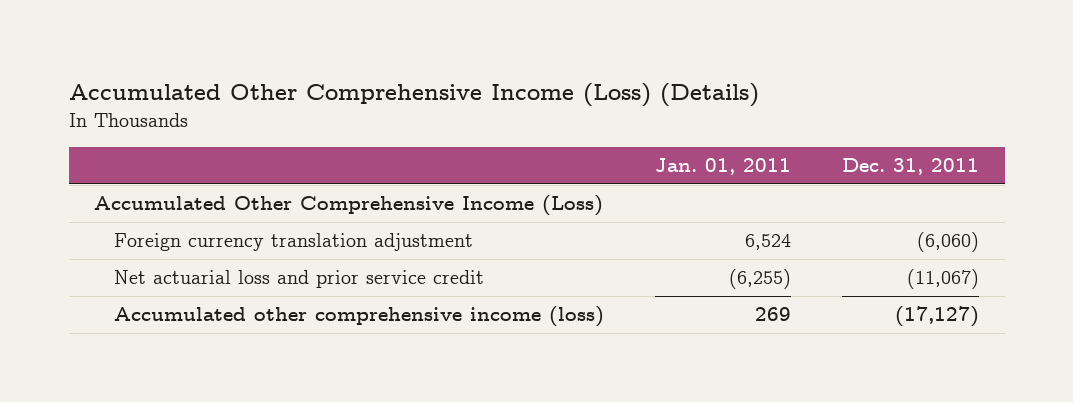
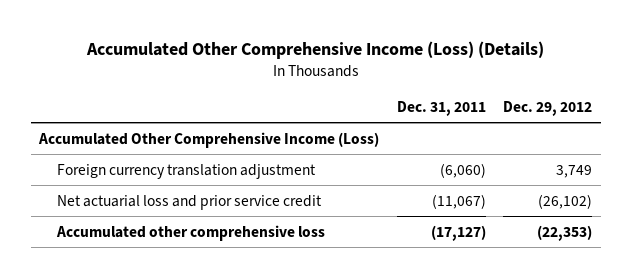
- | Jan. 01, 2011 | Dec. 31, 2011
+ | Dec. 31, 2011 | Dec. 29, 2012
- Accumulated other comprehensive income (loss) | 269 | (17,127)
+ Accumulated other comprehensive loss | (17,127) | (22,353)

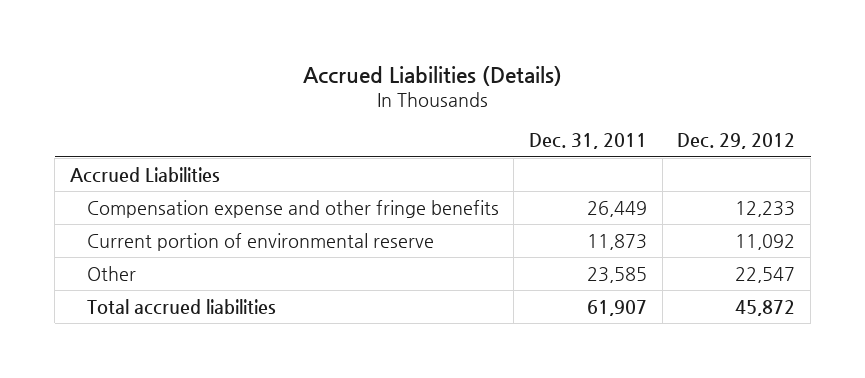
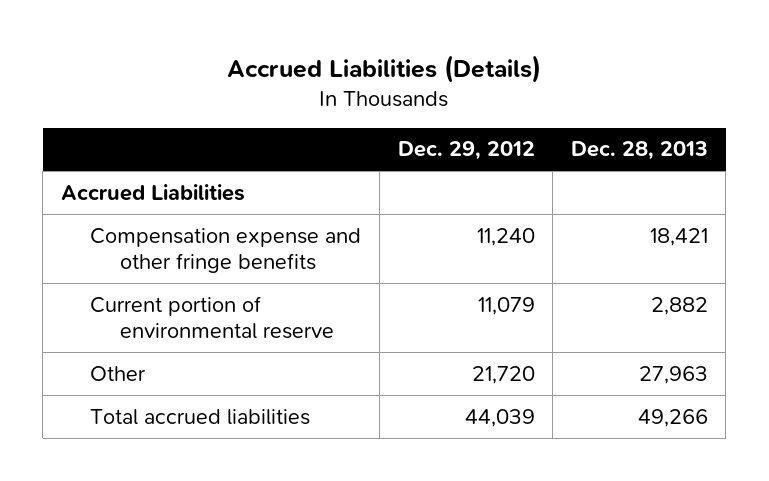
- | Dec. 31, 2011 | Dec. 29, 2012
+ | Dec. 29, 2012 | Dec. 28, 2013
- Compensation expense and other fringe benefits | 26,449 | 12,233
- Current portion of environmental reserve | 11,873 | 11,092
- Other | 23,585 | 22,547
- Total accrued liabilities | 61,907 | 45,872
+ Compensation expense and other fringe benefits | 11,240 | 18,421
+ Current portion of environmental reserve | 11,079 | 2,882
+ Other | 21,720 | 27,963
+ Total accrued liabilities | 44,039 | 49,266

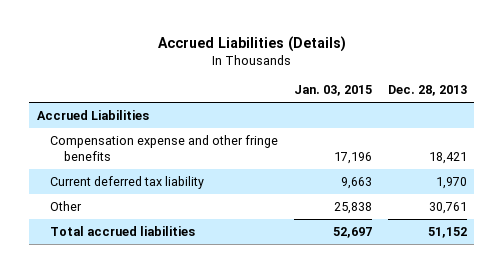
- | Dec. 29, 2012 | Dec. 28, 2013
+ | Jan. 03, 2015 | Dec. 28, 2013
- Current portion of environmental reserve | 11,079 | 2,882
- Other | 21,720 | 27,963
- Total accrued liabilities | 44,039 | 49,266
+ Current deferred tax liability | 9,663 | 1,970
+ Other | 25,838 | 30,761
+ Total accrued liabilities | 52,697 | 51,152

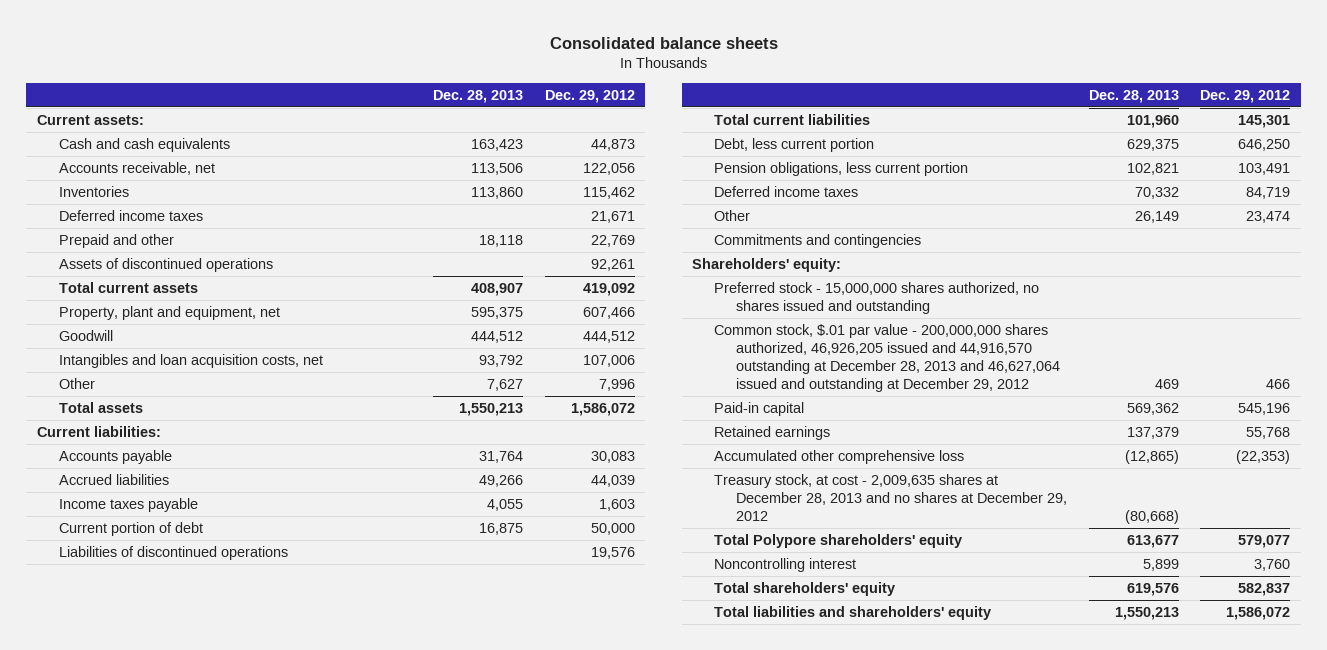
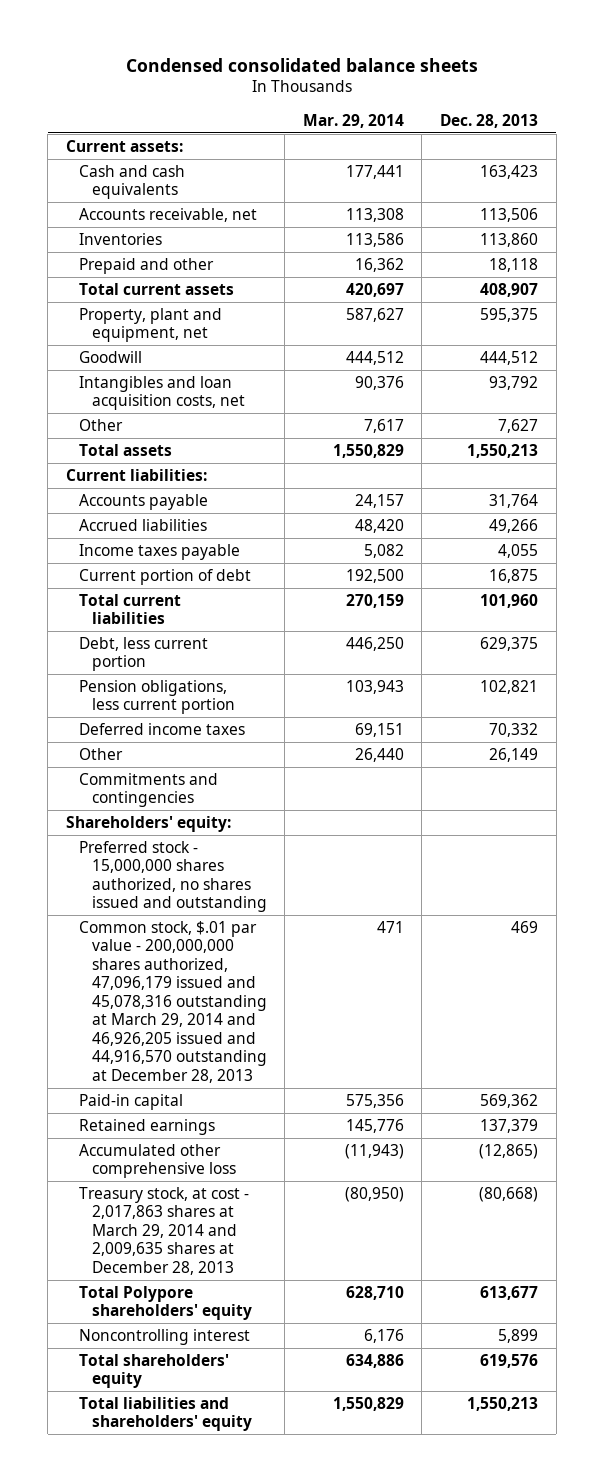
- Consolidated balance sheets
+ Condensed consolidated balance sheets
- | Dec. 28, 2013 | Dec. 29, 2012
+ | Mar. 29, 2014 | Dec. 28, 2013
- Deferred income taxes | | 21,671
- Assets of discontinued operations | | 92,261
- Liabilities of discontinued operations | | 19,576
- Common stock, $.01 par value - 200,000,000 shares authorized, 46,926,205 issued and 44,916,570 outstanding at December 28, 2013 and 46,627,064 issued and outstanding at December 29, 2012 | 469 | 466
+ Common stock, $.01 par value - 200,000,000 shares authorized, 47,096,179 issued and 45,078,316 outstanding at March 29, 2014 and 46,926,205 issued and 44,916,570 outstanding at December 28, 2013 | 471 | 469
- Treasury stock, at cost - 2,009,635 shares at December 28, 2013 and no shares at December 29, 2012 | (80,668) |
+ Treasury stock, at cost - 2,017,863 shares at March 29, 2014 and 2,009,635 shares at December 28, 2013 | (80,950) | (80,668)

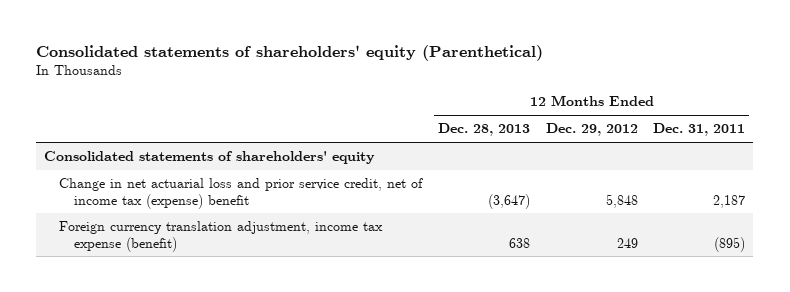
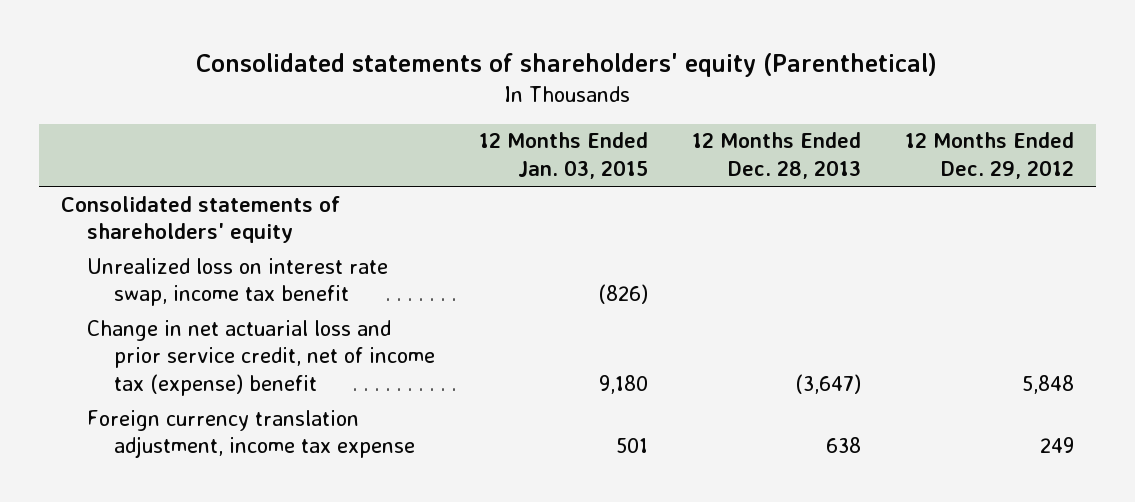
- | 12 Months Ended Dec. 28, 2013 | 12 Months Ended Dec. 29, 2012 | 12 Months Ended Dec. 31, 2011
+ | 12 Months Ended Jan. 03, 2015 | 12 Months Ended Dec. 28, 2013 | 12 Months Ended Dec. 29, 2012
+ Unrealized loss on interest rate swap, income tax benefit | (826) | |
- Foreign currency translation adjustment, income tax expense (benefit) | 638 | 249 | (895)
+ Foreign currency translation adjustment, income tax expense | 501 | 638 | 249

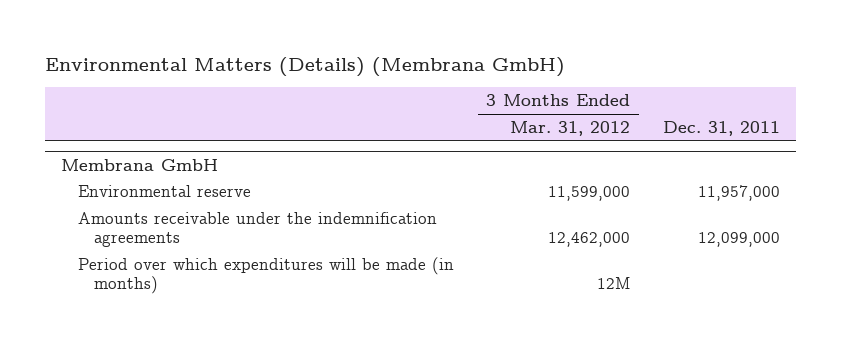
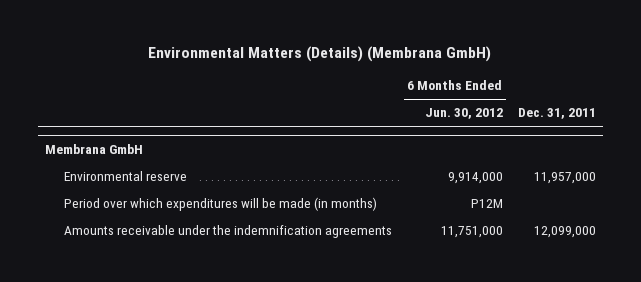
- | 3 Months Ended Mar. 31, 2012 | Dec. 31, 2011
+ | 6 Months Ended Jun. 30, 2012 | Dec. 31, 2011
@ Membrana GmbH
moved down: Amounts receivable under the indemnification agreements | 11,751,000 | 12,099,000

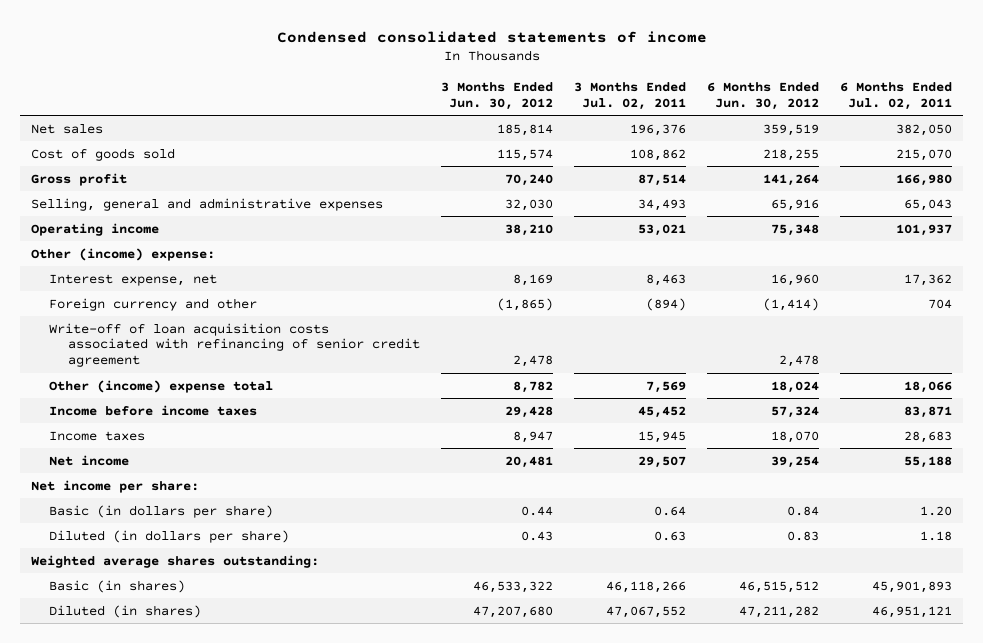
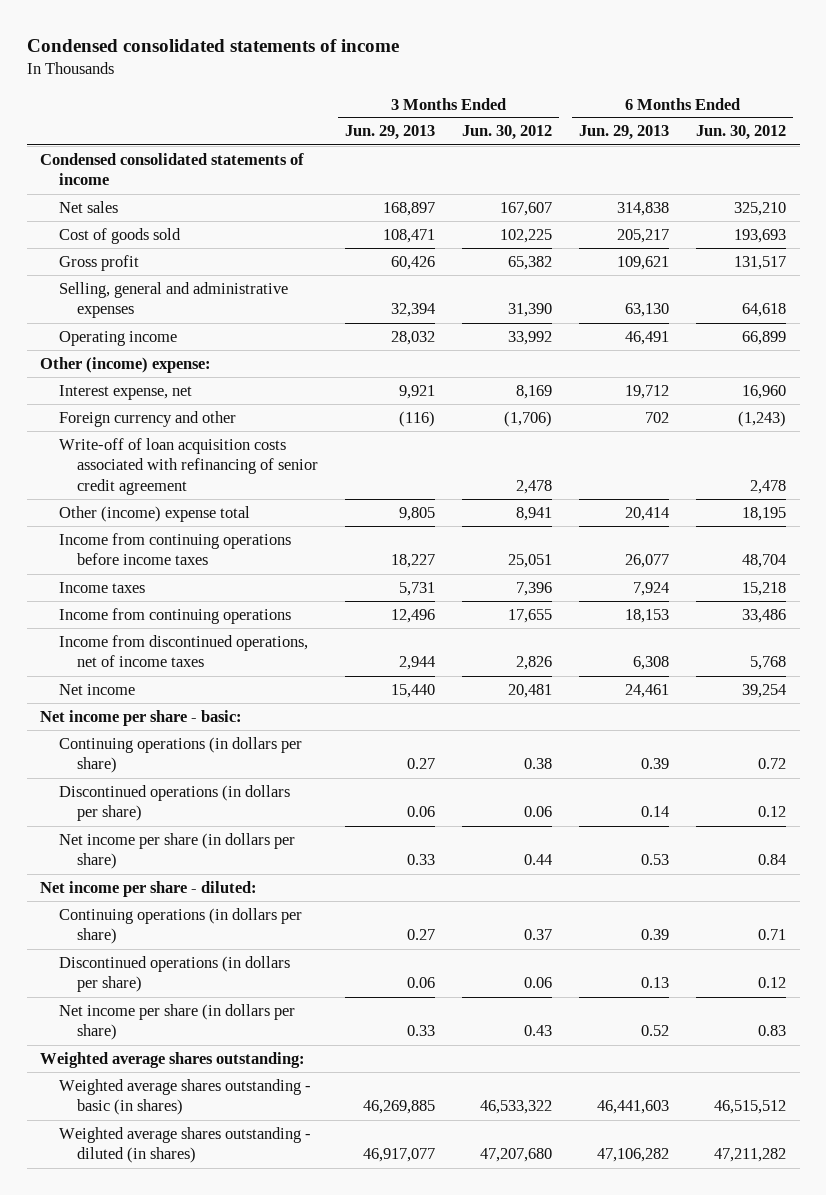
- | 3 Months Ended Jun. 30, 2012 | 3 Months Ended Jul. 02, 2011 | 6 Months Ended Jun. 30, 2012 | 6 Months Ended Jul. 02, 2011
+ | 3 Months Ended Jun. 29, 2013 | 3 Months Ended Jun. 30, 2012 | 6 Months Ended Jun. 29, 2013 | 6 Months Ended Jun. 30, 2012
- Net sales | 185,814 | 196,376 | 359,519 | 382,050
- Cost of goods sold | 115,574 | 108,862 | 218,255 | 215,070
- Gross profit | 70,240 | 87,514 | 141,264 | 166,980
- Selling, general and administrative expenses | 32,030 | 34,493 | 65,916 | 65,043
- Operating income | 38,210 | 53,021 | 75,348 | 101,937
+ Condensed consolidated statements of income
+ Net sales | 168,897 | 167,607 | 314,838 | 325,210
+ Cost of goods sold | 108,471 | 102,225 | 205,217 | 193,693
+ Gross profit | 60,426 | 65,382 | 109,621 | 131,517
+ Selling, general and administrative expenses | 32,394 | 31,390 | 63,130 | 64,618
+ Operating income | 28,032 | 33,992 | 46,491 | 66,899
- Foreign currency and other | (1,865) | (894) | (1,414) | 704
+ Foreign currency and other | (116) | (1,706) | 702 | (1,243)
- Other (income) expense total | 8,782 | 7,569 | 18,024 | 18,066
- Income before income taxes | 29,428 | 45,452 | 57,324 | 83,871
- Income taxes | 8,947 | 15,945 | 18,070 | 28,683
+ Other (income) expense total | 9,805 | 8,941 | 20,414 | 18,195
+ Income from continuing operations before income taxes | 18,227 | 25,051 | 26,077 | 48,704
+ Income taxes | 5,731 | 7,396 | 7,924 | 15,218
+ Income from continuing operations | 12,496 | 17,655 | 18,153 | 33,486
+ Income from discontinued operations, net of income taxes | 2,944 | 2,826 | 6,308 | 5,768
- Net income per share:
- Basic (in dollars per share) | 0.44 | 0.64 | 0.84 | 1.20
- Diluted (in dollars per share) | 0.43 | 0.63 | 0.83 | 1.18
+ Net income per share - basic:
+ Continuing operations (in dollars per share) | 0.27 | 0.38 | 0.39 | 0.72
+ Discontinued operations (in dollars per share) | 0.06 | 0.06 | 0.14 | 0.12
+ Net income per share (in dollars per share) | 0.33 | 0.44 | 0.53 | 0.84
+ Net income per share - diluted:
+ Continuing operations (in dollars per share) | 0.27 | 0.37 | 0.39 | 0.71
+ Discontinued operations (in dollars per share) | 0.06 | 0.06 | 0.13 | 0.12
+ Net income per share (in dollars per share) | 0.33 | 0.43 | 0.52 | 0.83
- Basic (in shares) | 46,533,322 | 46,118,266 | 46,515,512 | 45,901,893
- Diluted (in shares) | 47,207,680 | 47,067,552 | 47,211,282 | 46,951,121
+ Weighted average shares outstanding - basic (in shares) | 46,269,885 | 46,533,322 | 46,441,603 | 46,515,512
+ Weighted average shares outstanding - diluted (in shares) | 46,917,077 | 47,207,680 | 47,106,282 | 47,211,282

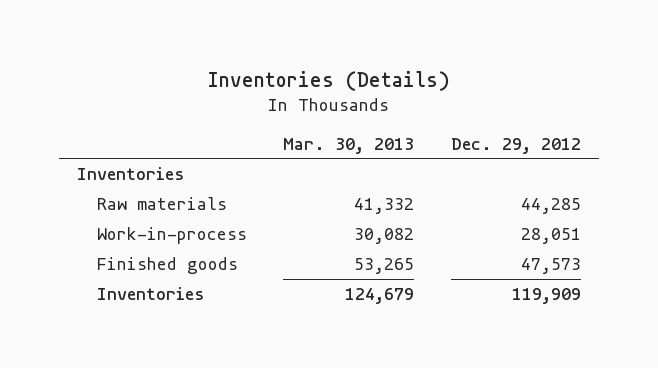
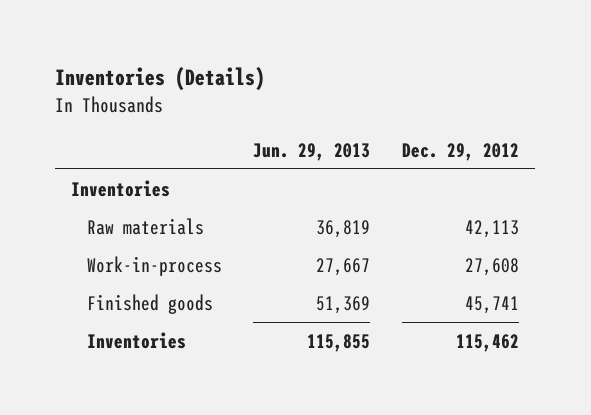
- | Mar. 30, 2013 | Dec. 29, 2012
+ | Jun. 29, 2013 | Dec. 29, 2012
- Raw materials | 41,332 | 44,285
- Work-in-process | 30,082 | 28,051
- Finished goods | 53,265 | 47,573
- Inventories | 124,679 | 119,909
+ Raw materials | 36,819 | 42,113
+ Work-in-process | 27,667 | 27,608
+ Finished goods | 51,369 | 45,741
+ Inventories | 115,855 | 115,462

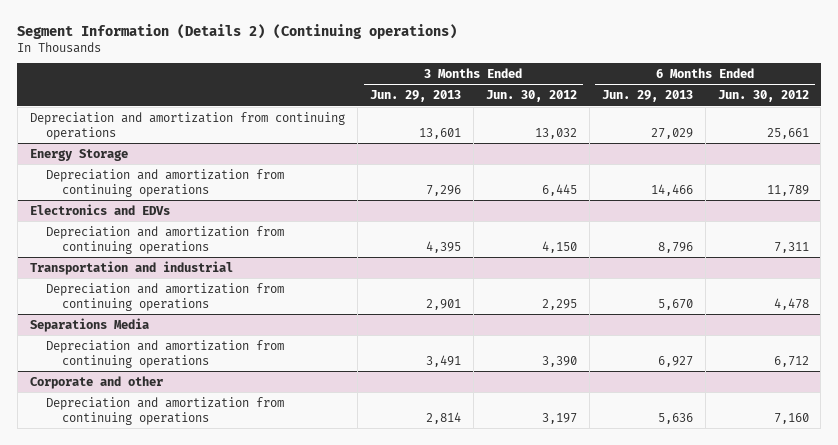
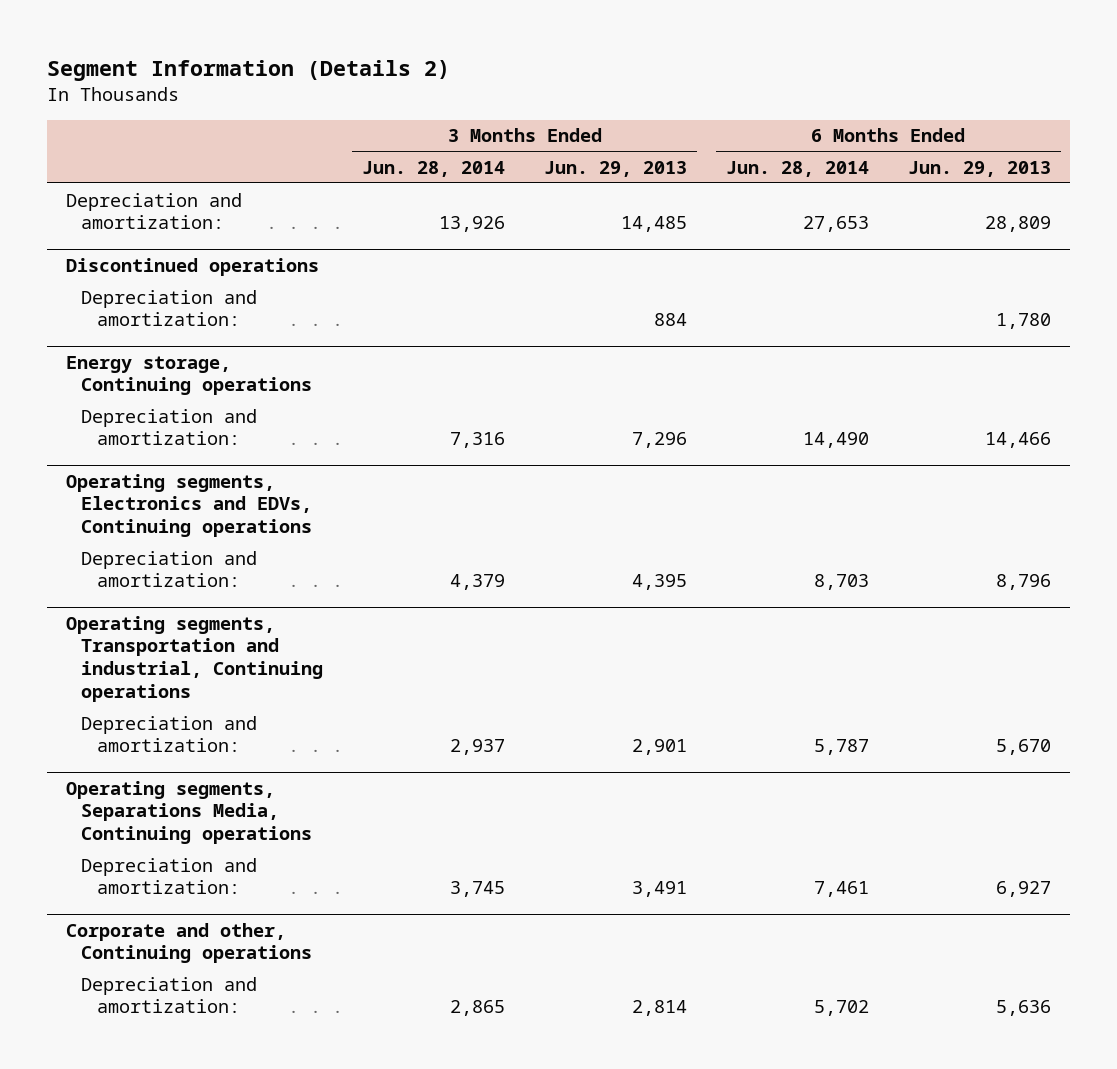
- Segment Information (Details 2) (Continuing operations)
+ Segment Information (Details 2)
- | 3 Months Ended Jun. 29, 2013 | 3 Months Ended Jun. 30, 2012 | 6 Months Ended Jun. 29, 2013 | 6 Months Ended Jun. 30, 2012
+ | 3 Months Ended Jun. 28, 2014 | 3 Months Ended Jun. 29, 2013 | 6 Months Ended Jun. 28, 2014 | 6 Months Ended Jun. 29, 2013
- Depreciation and amortization from continuing operations | 13,601 | 13,032 | 27,029 | 25,661
- Energy Storage
- Depreciation and amortization from continuing operations | 7,296 | 6,445 | 14,466 | 11,789
- Electronics and EDVs
- Depreciation and amortization from continuing operations | 4,395 | 4,150 | 8,796 | 7,311
- Transportation and industrial
- Depreciation and amortization from continuing operations | 2,901 | 2,295 | 5,670 | 4,478
- Separations Media
- Depreciation and amortization from continuing operations | 3,491 | 3,390 | 6,927 | 6,712
- Corporate and other
- Depreciation and amortization from continuing operations | 2,814 | 3,197 | 5,636 | 7,160
+ Depreciation and amortization: | 13,926 | 14,485 | 27,653 | 28,809
+ Discontinued operations
+ Depreciation and amortization: | | 884 | | 1,780
+ Energy storage, Continuing operations
+ Depreciation and amortization: | 7,316 | 7,296 | 14,490 | 14,466
+ Operating segments, Electronics and EDVs, Continuing operations
+ Depreciation and amortization: | 4,379 | 4,395 | 8,703 | 8,796
+ Operating segments, Transportation and industrial, Continuing operations
+ Depreciation and amortization: | 2,937 | 2,901 | 5,787 | 5,670
+ Operating segments, Separations Media, Continuing operations
+ Depreciation and amortization: | 3,745 | 3,491 | 7,461 | 6,927
+ Corporate and other, Continuing operations
+ Depreciation and amortization: | 2,865 | 2,814 | 5,702 | 5,636

